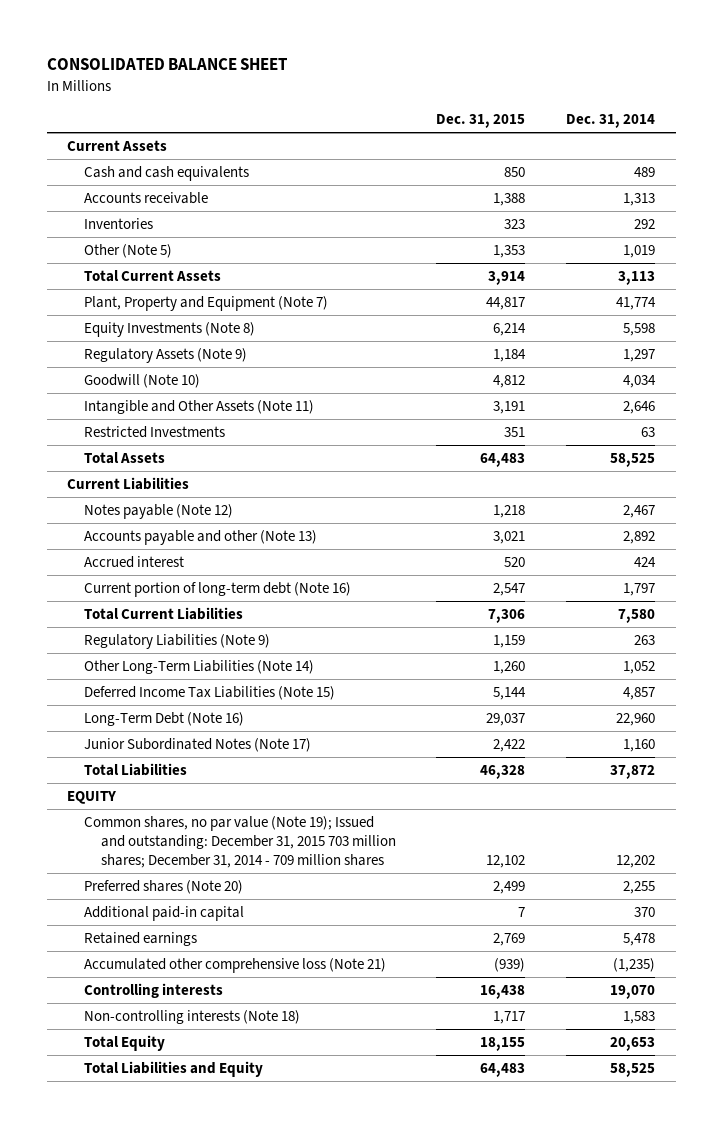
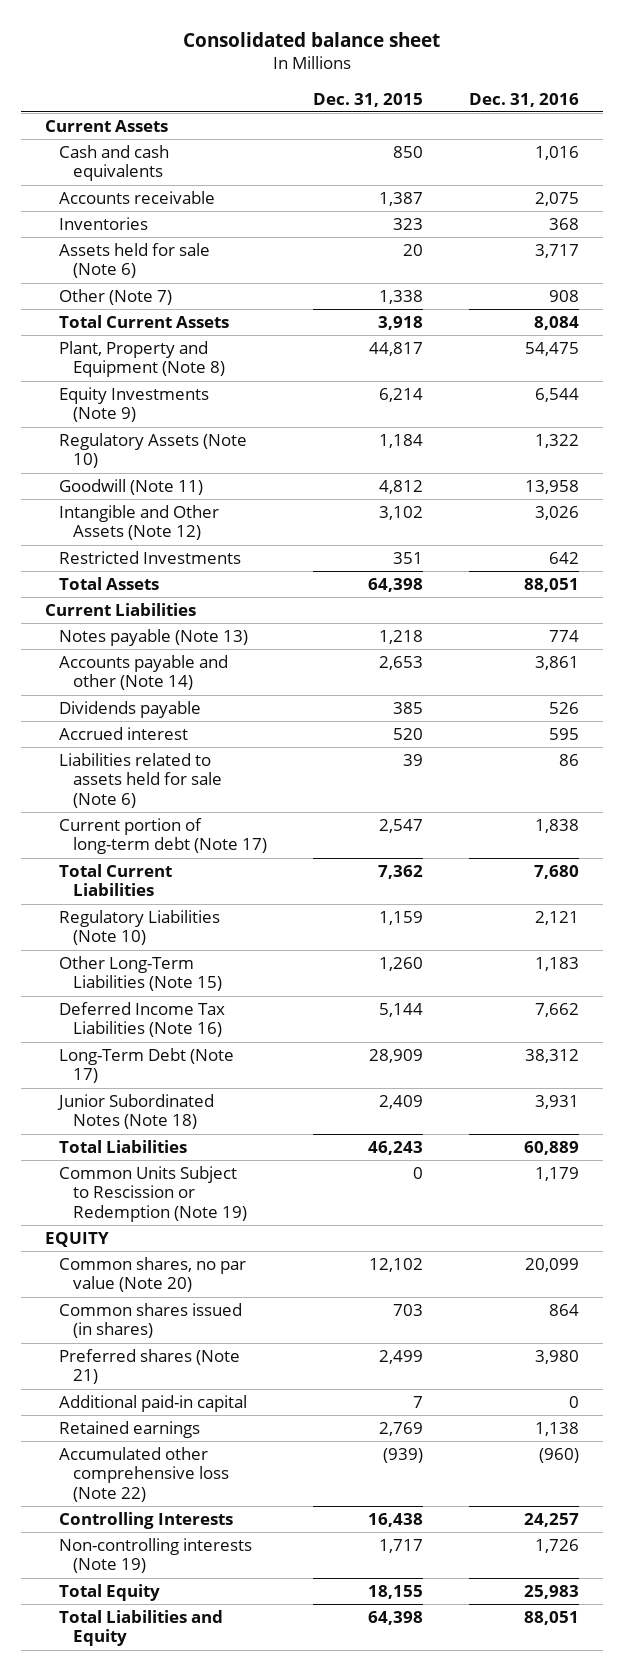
- CONSOLIDATED BALANCE SHEET
+ Consolidated balance sheet
- | Dec. 31, 2015 | Dec. 31, 2014
+ | Dec. 31, 2015 | Dec. 31, 2016
- Accounts receivable | 1,388 | 1,313
+ Accounts receivable | 1,387 | 2,075
- Other (Note 5) | 1,353 | 1,019
- Total Current Assets | 3,914 | 3,113
- Plant, Property and Equipment (Note 7) | 44,817 | 41,774
- Equity Investments (Note 8) | 6,214 | 5,598
- Regulatory Assets (Note 9) | 1,184 | 1,297
- Goodwill (Note 10) | 4,812 | 4,034
- Intangible and Other Assets (Note 11) | 3,191 | 2,646
+ Assets held for sale (Note 6) | 20 | 3,717
+ Other (Note 7) | 1,338 | 908
+ Total Current Assets | 3,918 | 8,084
+ Plant, Property and Equipment (Note 8) | 44,817 | 54,475
+ Equity Investments (Note 9) | 6,214 | 6,544
+ Regulatory Assets (Note 10) | 1,184 | 1,322
+ Goodwill (Note 11) | 4,812 | 13,958
+ Intangible and Other Assets (Note 12) | 3,102 | 3,026
- Total Assets | 64,483 | 58,525
+ Total Assets | 64,398 | 88,051
- Notes payable (Note 12) | 1,218 | 2,467
- Accounts payable and other (Note 13) | 3,021 | 2,892
+ Notes payable (Note 13) | 1,218 | 774
+ Accounts payable and other (Note 14) | 2,653 | 3,861
+ Dividends payable | 385 | 526
- Current portion of long-term debt (Note 16) | 2,547 | 1,797
- Total Current Liabilities | 7,306 | 7,580
- Regulatory Liabilities (Note 9) | 1,159 | 263
- Other Long-Term Liabilities (Note 14) | 1,260 | 1,052
- Deferred Income Tax Liabilities (Note 15) | 5,144 | 4,857
- Long-Term Debt (Note 16) | 29,037 | 22,960
- Junior Subordinated Notes (Note 17) | 2,422 | 1,160
- Total Liabilities | 46,328 | 37,872
+ Liabilities related to assets held for sale (Note 6) | 39 | 86
+ Current portion of long-term debt (Note 17) | 2,547 | 1,838
+ Total Current Liabilities | 7,362 | 7,680
+ Regulatory Liabilities (Note 10) | 1,159 | 2,121
+ Other Long-Term Liabilities (Note 15) | 1,260 | 1,183
+ Deferred Income Tax Liabilities (Note 16) | 5,144 | 7,662
+ Long-Term Debt (Note 17) | 28,909 | 38,312
+ Junior Subordinated Notes (Note 18) | 2,409 | 3,931
+ Total Liabilities | 46,243 | 60,889
+ Common Units Subject to Rescission or Redemption (Note 19) | 0 | 1,179
- Common shares, no par value (Note 19); Issued and outstanding: December 31, 2015 703 million shares; December 31, 2014 - 709 million shares | 12,102 | 12,202
- Preferred shares (Note 20) | 2,499 | 2,255
+ Common shares, no par value (Note 20) | 12,102 | 20,099
+ Common shares issued (in shares) | 703 | 864
+ Preferred shares (Note 21) | 2,499 | 3,980
- Accumulated other comprehensive loss (Note 21) | (939) | (1,235)
- Controlling interests | 16,438 | 19,070
- Non-controlling interests (Note 18) | 1,717 | 1,583
+ Accumulated other comprehensive loss (Note 22) | (939) | (960)
+ Controlling Interests | 16,438 | 24,257
+ Non-controlling interests (Note 19) | 1,717 | 1,726
- Total Liabilities and Equity | 64,483 | 58,525
+ Total Liabilities and Equity | 64,398 | 88,051

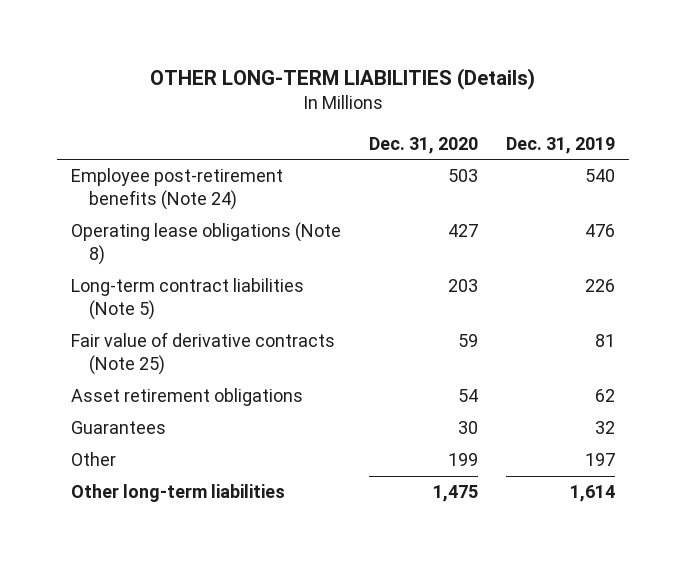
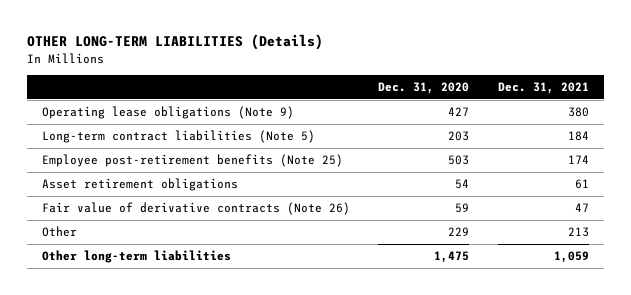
- | Dec. 31, 2020 | Dec. 31, 2019
+ | Dec. 31, 2020 | Dec. 31, 2021
- Employee post-retirement benefits (Note 24) | 503 | 540
- Operating lease obligations (Note 8) | 427 | 476
+ Operating lease obligations (Note 9) | 427 | 380
- Fair value of derivative contracts (Note 25) | 59 | 81
+ Employee post-retirement benefits (Note 25) | 503 | 174
- Guarantees | 30 | 32
- Other | 199 | 197
+ Fair value of derivative contracts (Note 26) | 59 | 47
+ Other | 229 | 213

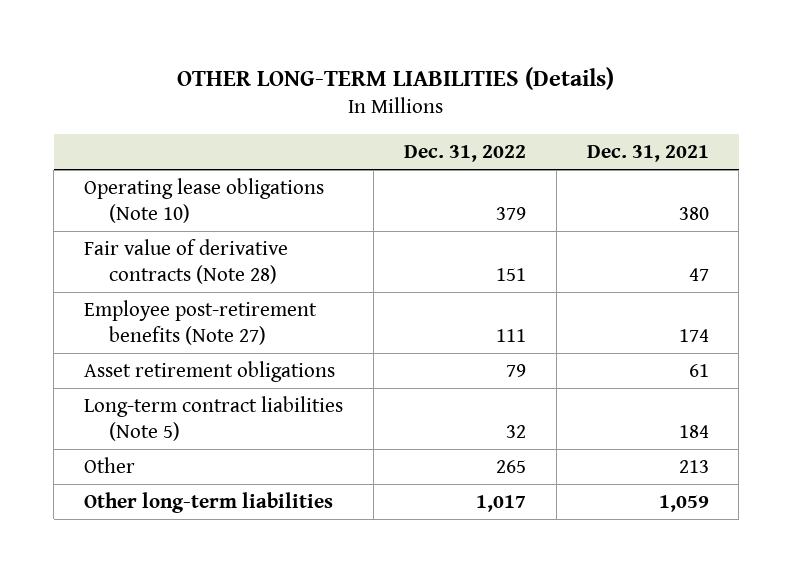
- | Dec. 31, 2020 | Dec. 31, 2021
+ | Dec. 31, 2022 | Dec. 31, 2021
- Operating lease obligations (Note 9) | 427 | 380
- Employee post-retirement benefits (Note 25) | 503 | 174
+ Operating lease obligations (Note 10) | 379 | 380
+ Fair value of derivative contracts (Note 28) | 151 | 47
+ Employee post-retirement benefits (Note 27) | 111 | 174
- Fair value of derivative contracts (Note 26) | 59 | 47
moved down: Long-term contract liabilities (Note 5) | 32 | 184

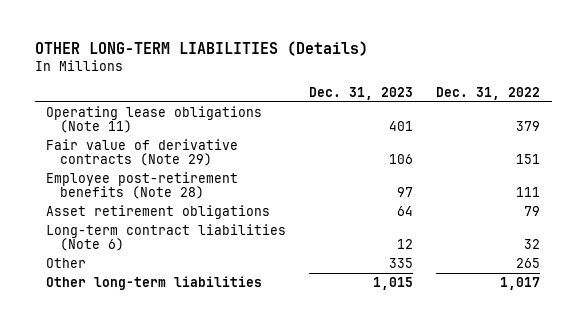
- | Dec. 31, 2022 | Dec. 31, 2021
+ | Dec. 31, 2023 | Dec. 31, 2022
- Operating lease obligations (Note 10) | 379 | 380
- Fair value of derivative contracts (Note 28) | 151 | 47
- Employee post-retirement benefits (Note 27) | 111 | 174
+ Operating lease obligations (Note 11) | 401 | 379
+ Fair value of derivative contracts (Note 29) | 106 | 151
+ Employee post-retirement benefits (Note 28) | 97 | 111
- Long-term contract liabilities (Note 5) | 32 | 184
+ Long-term contract liabilities (Note 6) | 12 | 32

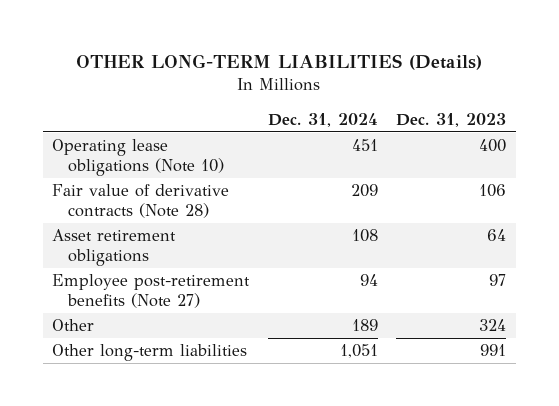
- | Dec. 31, 2023 | Dec. 31, 2022
+ | Dec. 31, 2024 | Dec. 31, 2023
- Operating lease obligations (Note 11) | 401 | 379
- Fair value of derivative contracts (Note 29) | 106 | 151
- Employee post-retirement benefits (Note 28) | 97 | 111
+ Operating lease obligations (Note 10) | 451 | 400
+ Fair value of derivative contracts (Note 28) | 209 | 106
- Long-term contract liabilities (Note 6) | 12 | 32
- Other | 335 | 265
- Other long-term liabilities | 1,015 | 1,017
+ Employee post-retirement benefits (Note 27) | 94 | 97
+ Other | 189 | 324
+ Other long-term liabilities | 1,051 | 991

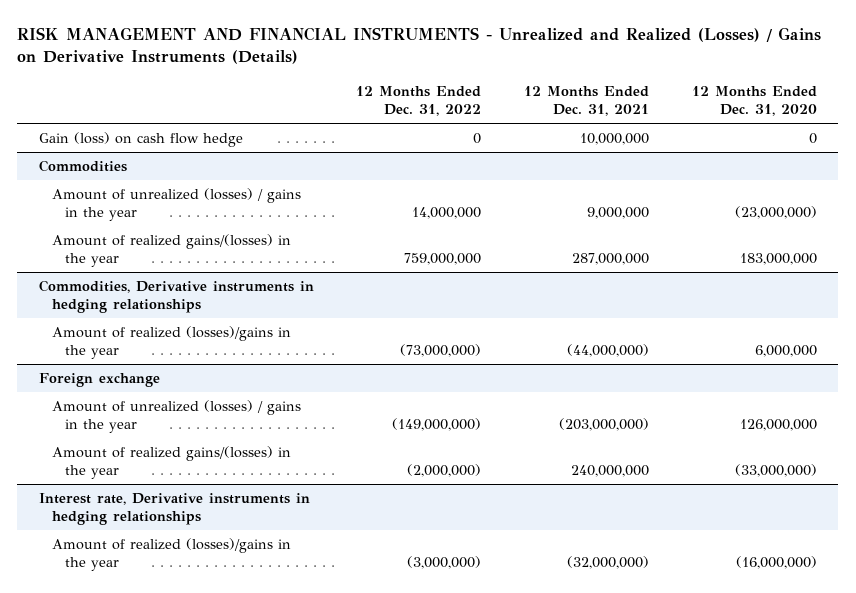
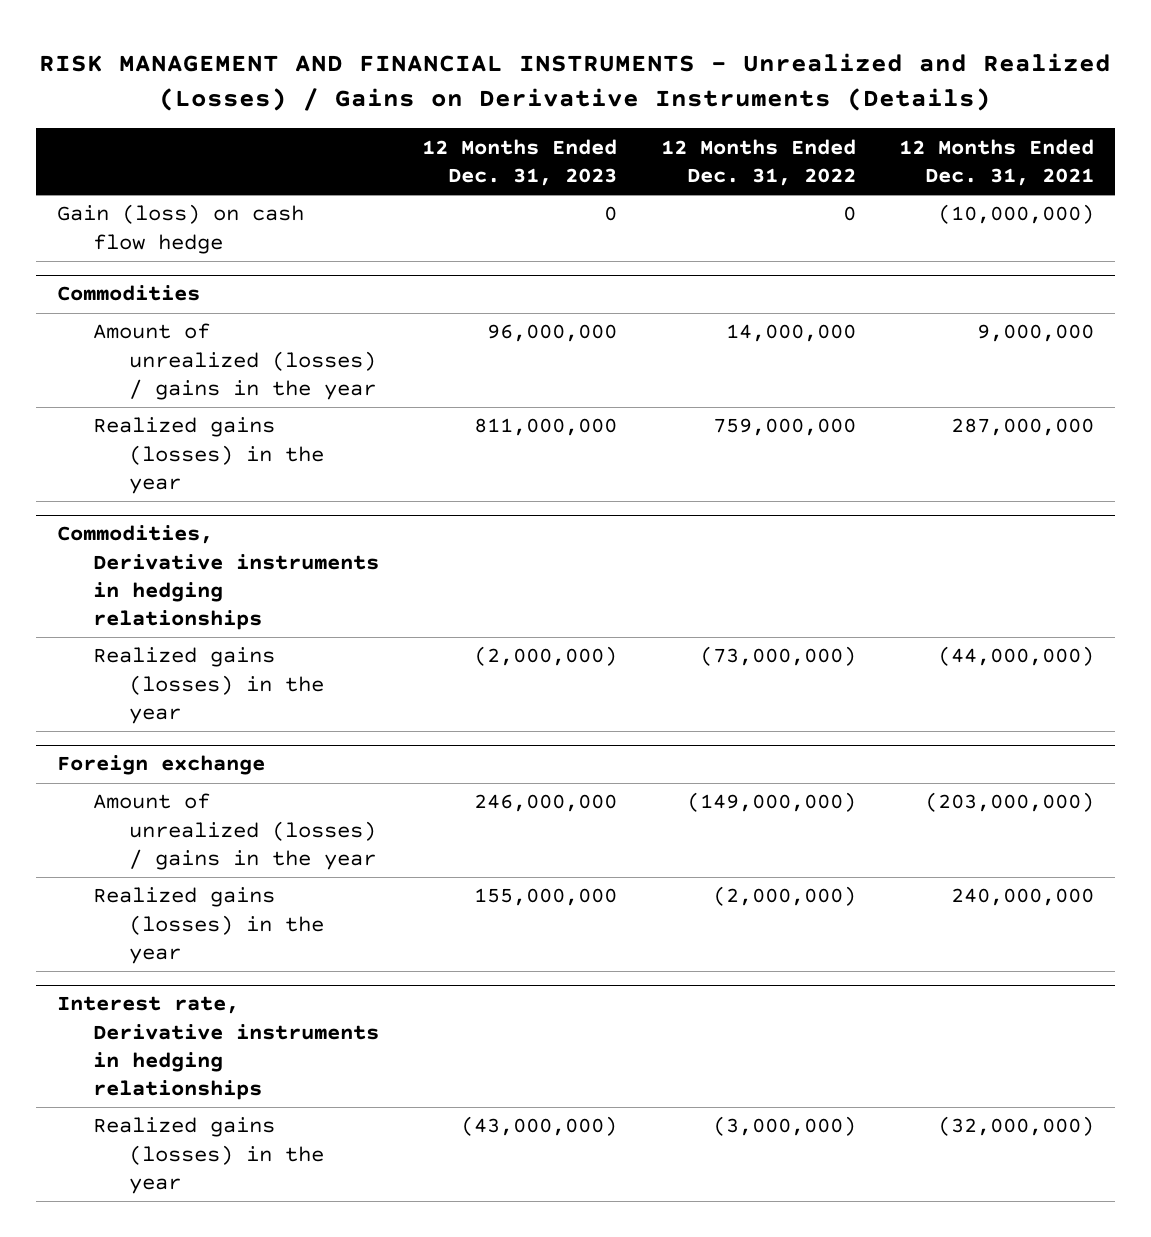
- | 12 Months Ended Dec. 31, 2022 | 12 Months Ended Dec. 31, 2021 | 12 Months Ended Dec. 31, 2020
+ | 12 Months Ended Dec. 31, 2023 | 12 Months Ended Dec. 31, 2022 | 12 Months Ended Dec. 31, 2021
- Gain (loss) on cash flow hedge | 0 | 10,000,000 | 0
+ Gain (loss) on cash flow hedge | 0 | 0 | (10,000,000)
@ Commodities
- Amount of realized gains/(losses) in the year | 759,000,000 | 287,000,000 | 183,000,000
+ Realized gains (losses) in the year | 811,000,000 | 759,000,000 | 287,000,000
@ Commodities, Derivative instruments in hedging relationships
- Amount of realized (losses)/gains in the year | (73,000,000) | (44,000,000) | 6,000,000
+ Realized gains (losses) in the year | (2,000,000) | (73,000,000) | (44,000,000)
@ Foreign exchange
- Amount of realized gains/(losses) in the year | (2,000,000) | 240,000,000 | (33,000,000)
+ Realized gains (losses) in the year | 155,000,000 | (2,000,000) | 240,000,000
@ Interest rate, Derivative instruments in hedging relationships
- Amount of realized (losses)/gains in the year | (3,000,000) | (32,000,000) | (16,000,000)
+ Realized gains (losses) in the year | (43,000,000) | (3,000,000) | (32,000,000)

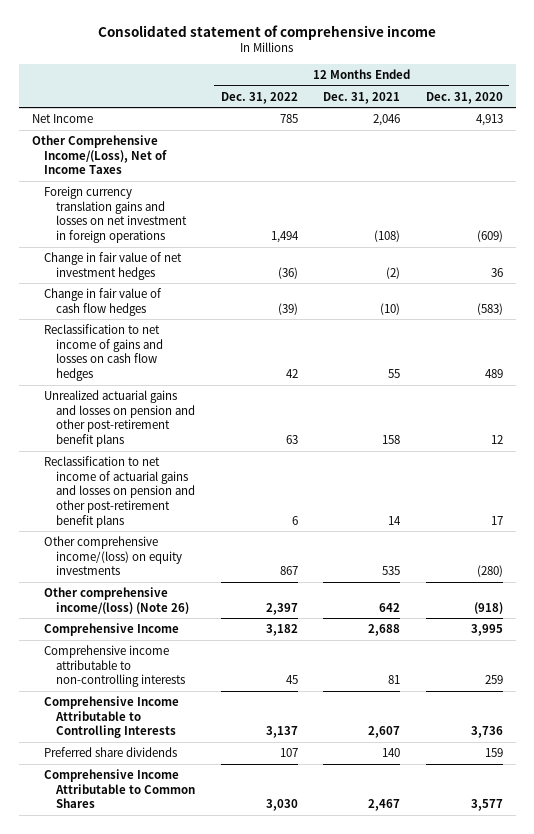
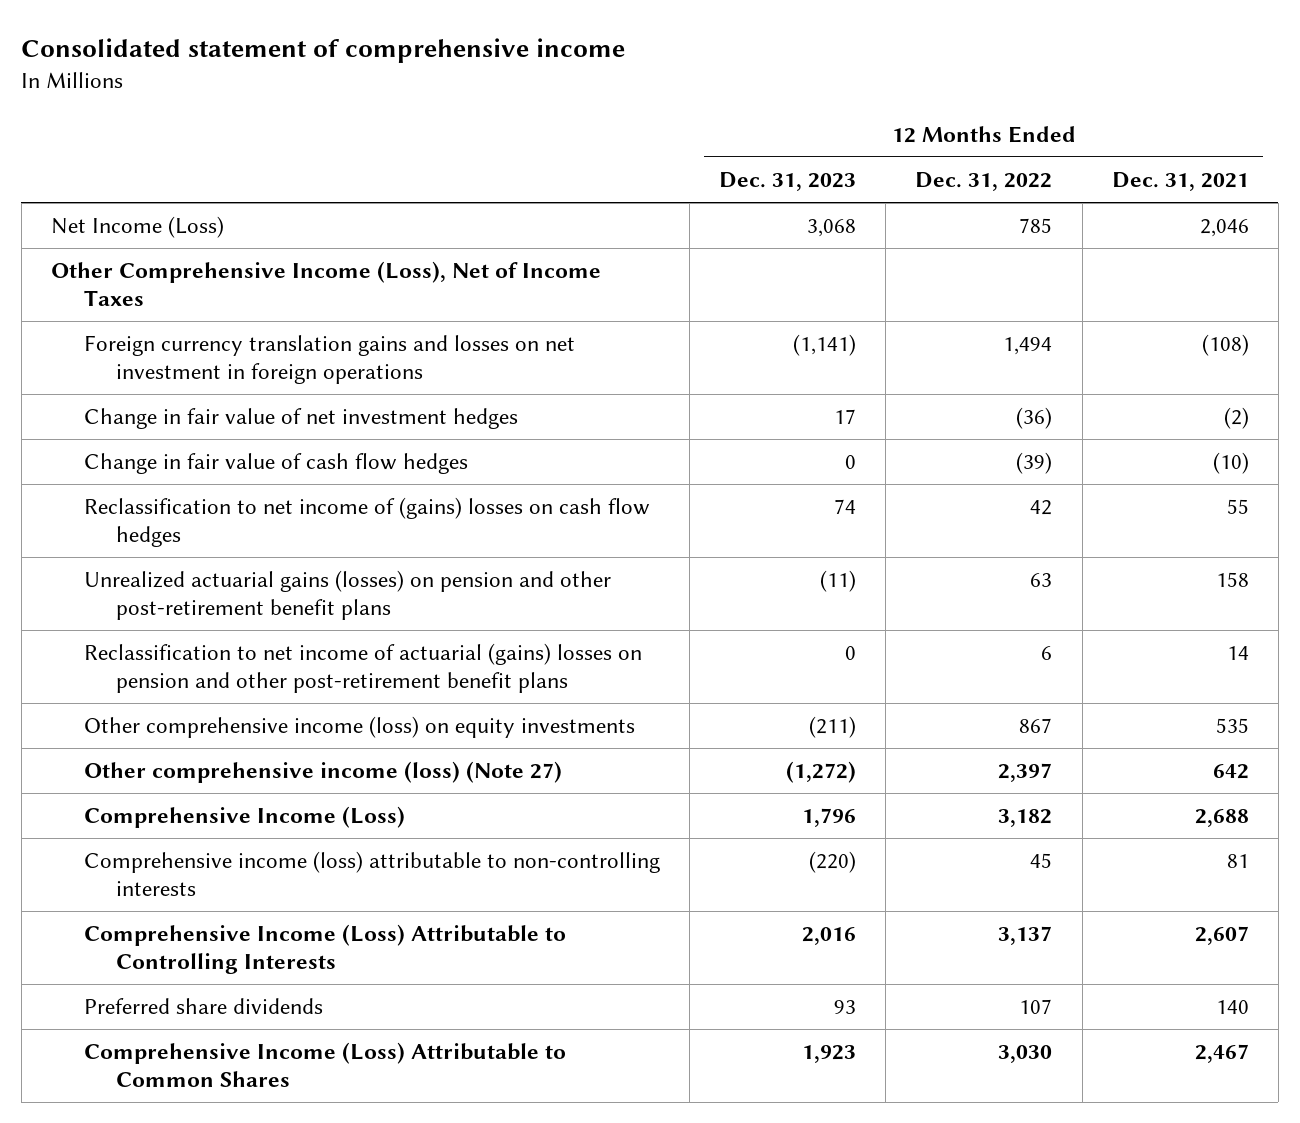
- | 12 Months Ended Dec. 31, 2022 | 12 Months Ended Dec. 31, 2021 | 12 Months Ended Dec. 31, 2020
+ | 12 Months Ended Dec. 31, 2023 | 12 Months Ended Dec. 31, 2022 | 12 Months Ended Dec. 31, 2021
- Net Income | 785 | 2,046 | 4,913
- Other Comprehensive Income/(Loss), Net of Income Taxes
+ Net Income (Loss) | 3,068 | 785 | 2,046
+ Other Comprehensive Income (Loss), Net of Income Taxes
- Reclassification to net income of gains and losses on cash flow hedges | 42 | 55 | 489
- Unrealized actuarial gains and losses on pension and other post-retirement benefit plans | 63 | 158 | 12
- Reclassification to net income of actuarial gains and losses on pension and other post-retirement benefit plans | 6 | 14 | 17
- Other comprehensive income/(loss) on equity investments | 867 | 535 | (280)
- Other comprehensive income/(loss) (Note 26) | 2,397 | 642 | (918)
- Comprehensive Income | 3,182 | 2,688 | 3,995
- Comprehensive income attributable to non-controlling interests | 45 | 81 | 259
- Comprehensive Income Attributable to Controlling Interests | 3,137 | 2,607 | 3,736
+ Reclassification to net income of (gains) losses on cash flow hedges | 74 | 42 | 55
+ Unrealized actuarial gains (losses) on pension and other post-retirement benefit plans | (11) | 63 | 158
+ Reclassification to net income of actuarial (gains) losses on pension and other post-retirement benefit plans | 0 | 6 | 14
+ Other comprehensive income (loss) on equity investments | (211) | 867 | 535
+ Other comprehensive income (loss) (Note 27) | (1,272) | 2,397 | 642
+ Comprehensive Income (Loss) | 1,796 | 3,182 | 2,688
+ Comprehensive income (loss) attributable to non-controlling interests | (220) | 45 | 81
+ Comprehensive Income (Loss) Attributable to Controlling Interests | 2,016 | 3,137 | 2,607
- Comprehensive Income Attributable to Common Shares | 3,030 | 2,467 | 3,577
+ Comprehensive Income (Loss) Attributable to Common Shares | 1,923 | 3,030 | 2,467

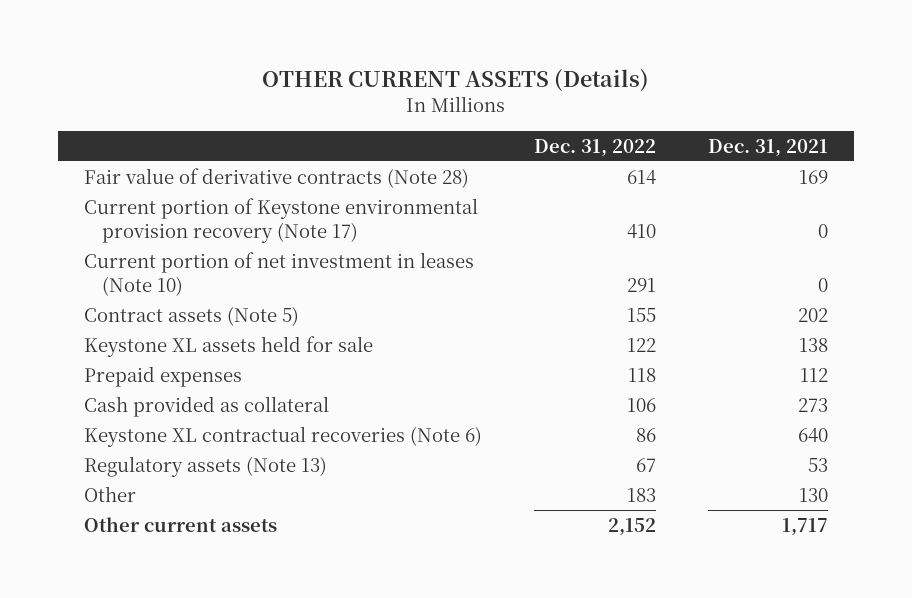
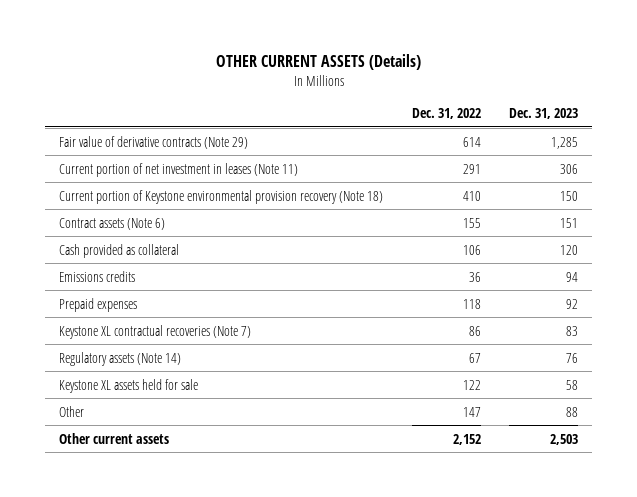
- | Dec. 31, 2022 | Dec. 31, 2021
+ | Dec. 31, 2022 | Dec. 31, 2023
- Fair value of derivative contracts (Note 28) | 614 | 169
- Current portion of Keystone environmental provision recovery (Note 17) | 410 | 0
- Current portion of net investment in leases (Note 10) | 291 | 0
- Contract assets (Note 5) | 155 | 202
+ Fair value of derivative contracts (Note 29) | 614 | 1,285
+ Current portion of net investment in leases (Note 11) | 291 | 306
+ Current portion of Keystone environmental provision recovery (Note 18) | 410 | 150
+ Contract assets (Note 6) | 155 | 151
- Keystone XL contractual recoveries (Note 6) | 86 | 640
- Regulatory assets (Note 13) | 67 | 53
- Other | 183 | 130
+ Emissions credits | 36 | 94
moved down: Prepaid expenses | 118 | 92
+ Keystone XL contractual recoveries (Note 7) | 86 | 83
+ Regulatory assets (Note 14) | 67 | 76
moved down: Keystone XL assets held for sale | 122 | 58
+ Other | 147 | 88

